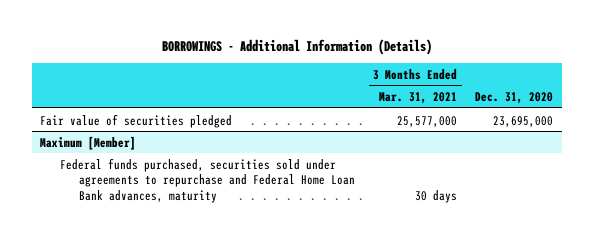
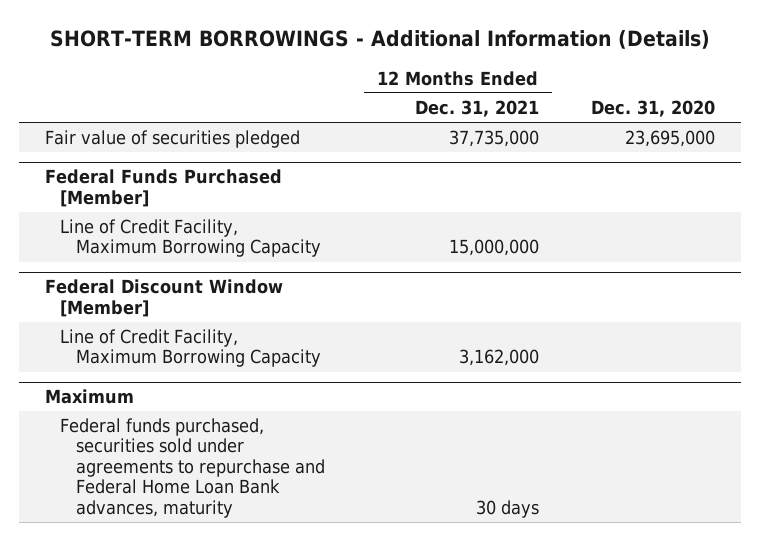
- BORROWINGS - Additional Information (Details)
+ SHORT-TERM BORROWINGS - Additional Information (Details)
- | 3 Months Ended Mar. 31, 2021 | Dec. 31, 2020
+ | 12 Months Ended Dec. 31, 2021 | Dec. 31, 2020
- Maximum [Member]
+ Federal Funds Purchased [Member]
+ Line of Credit Facility, Maximum Borrowing Capacity | 15,000,000 |
+ Federal Discount Window [Member]
+ Line of Credit Facility, Maximum Borrowing Capacity | 3,162,000 |
+ Maximum

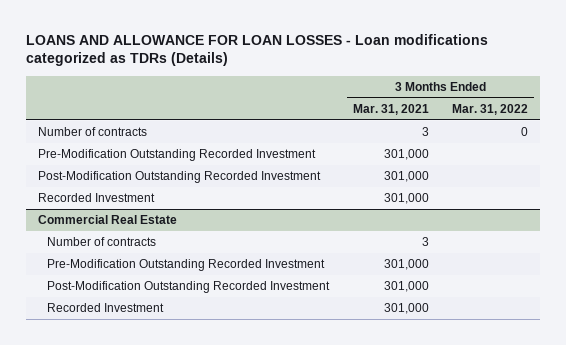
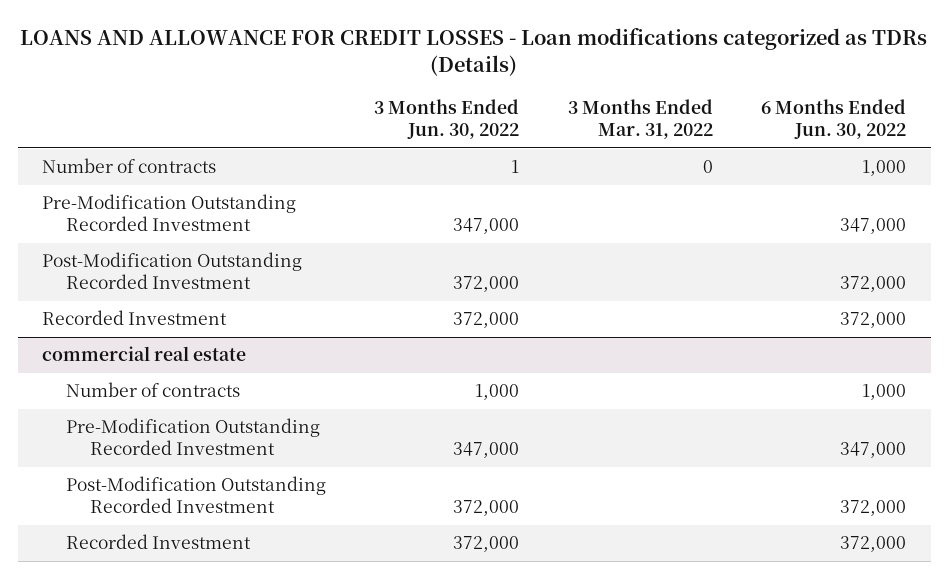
- LOANS AND ALLOWANCE FOR LOAN LOSSES - Loan modifications categorized as TDRs (Details)
+ LOANS AND ALLOWANCE FOR CREDIT LOSSES - Loan modifications categorized as TDRs (Details)
- | 3 Months Ended Mar. 31, 2021 | 3 Months Ended Mar. 31, 2022
+ | 3 Months Ended Jun. 30, 2022 | 3 Months Ended Mar. 31, 2022 | 6 Months Ended Jun. 30, 2022
- Commercial Real Estate
+ commercial real estate

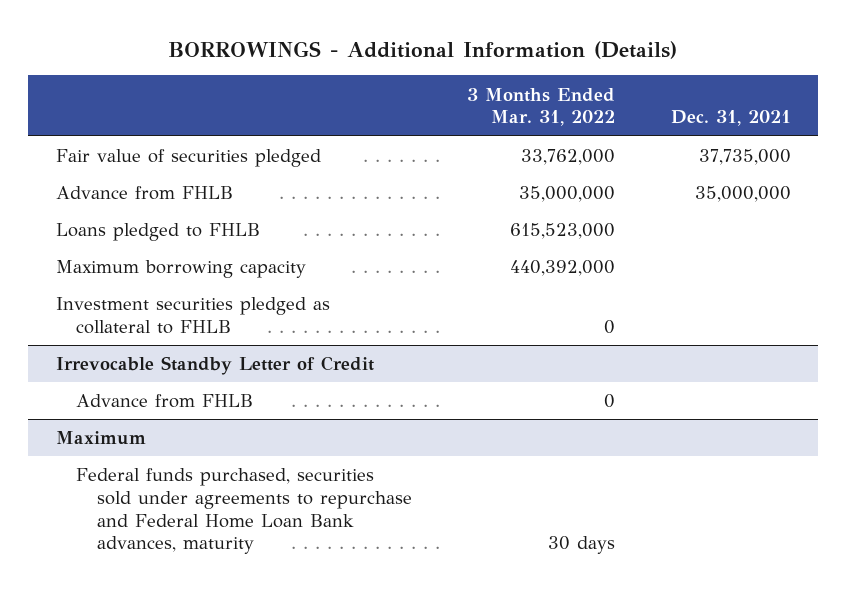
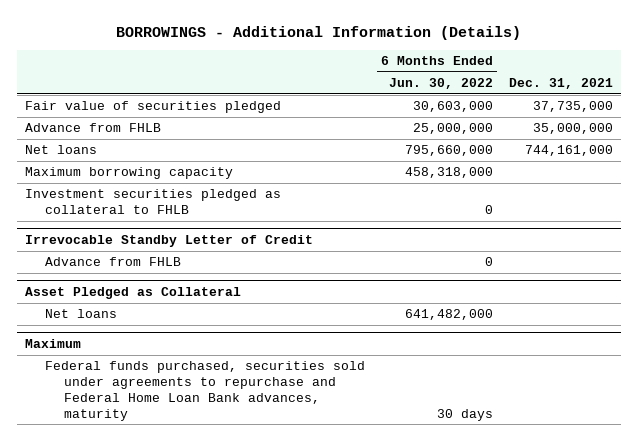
- | 3 Months Ended Mar. 31, 2022 | Dec. 31, 2021
+ | 6 Months Ended Jun. 30, 2022 | Dec. 31, 2021
- Loans pledged to FHLB | 615,523,000 |
+ Net loans | 795,660,000 | 744,161,000
+ Asset Pledged as Collateral
+ Net loans | 641,482,000 |

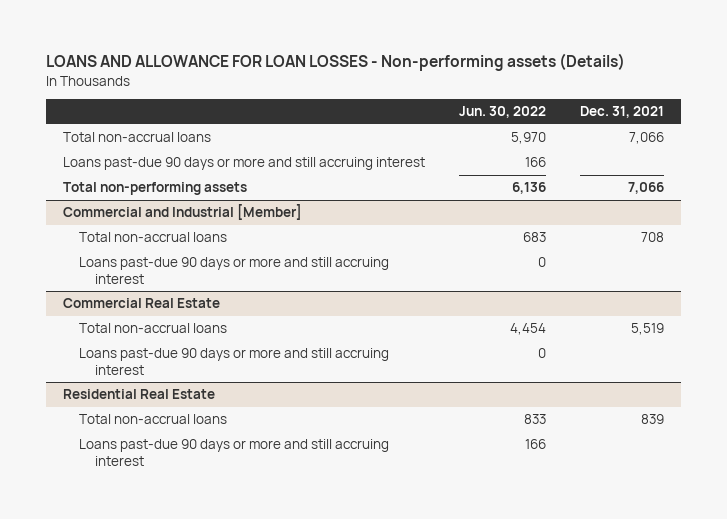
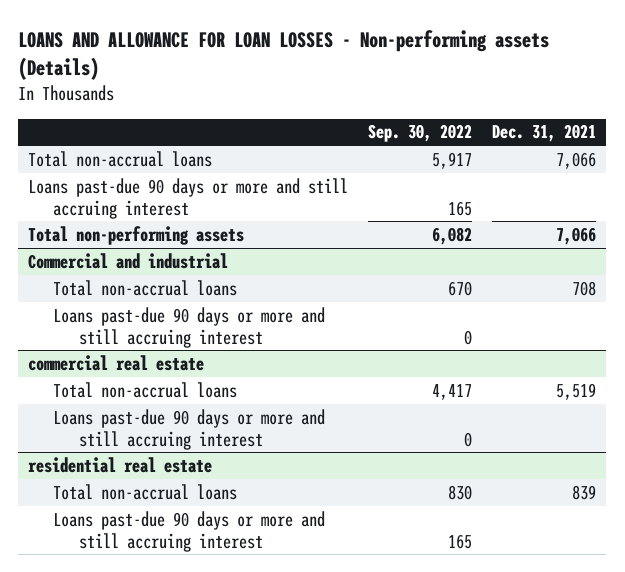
- | Jun. 30, 2022 | Dec. 31, 2021
+ | Sep. 30, 2022 | Dec. 31, 2021
- Commercial and Industrial [Member]
+ Commercial and industrial
- Commercial Real Estate
+ commercial real estate
- Residential Real Estate
+ residential real estate

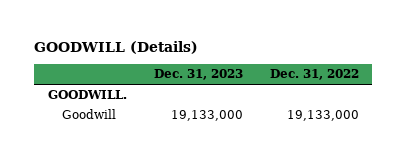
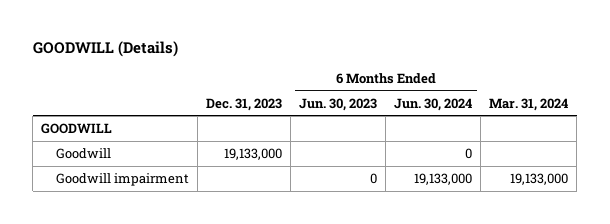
- | Dec. 31, 2023 | Dec. 31, 2022
+ | Dec. 31, 2023 | 6 Months Ended Jun. 30, 2023 | 6 Months Ended Jun. 30, 2024 | Mar. 31, 2024
- GOODWILL.
+ GOODWILL
+ Goodwill impairment | | 0 | 19,133,000 | 19,133,000

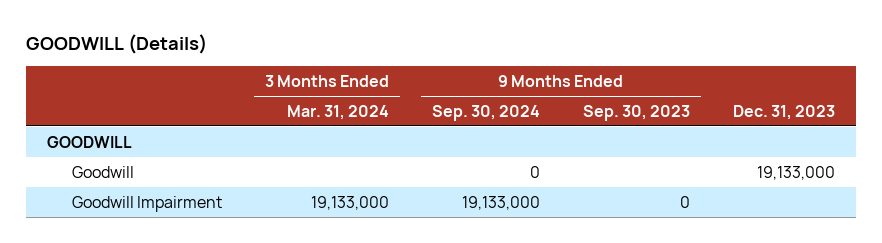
- | Dec. 31, 2023 | 6 Months Ended Jun. 30, 2023 | 6 Months Ended Jun. 30, 2024 | Mar. 31, 2024
+ | 3 Months Ended Mar. 31, 2024 | 9 Months Ended Sep. 30, 2024 | 9 Months Ended Sep. 30, 2023 | Dec. 31, 2023
- Goodwill impairment | | 0 | 19,133,000 | 19,133,000
+ Goodwill Impairment | 19,133,000 | 19,133,000 | 0 |

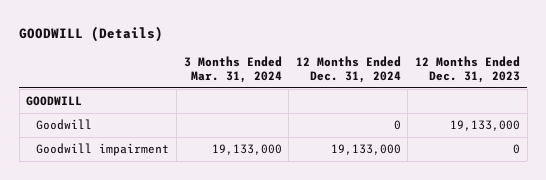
- | 3 Months Ended Mar. 31, 2024 | 9 Months Ended Sep. 30, 2024 | 9 Months Ended Sep. 30, 2023 | Dec. 31, 2023
+ | 3 Months Ended Mar. 31, 2024 | 12 Months Ended Dec. 31, 2024 | 12 Months Ended Dec. 31, 2023
- Goodwill Impairment | 19,133,000 | 19,133,000 | 0 |
+ Goodwill impairment | 19,133,000 | 19,133,000 | 0

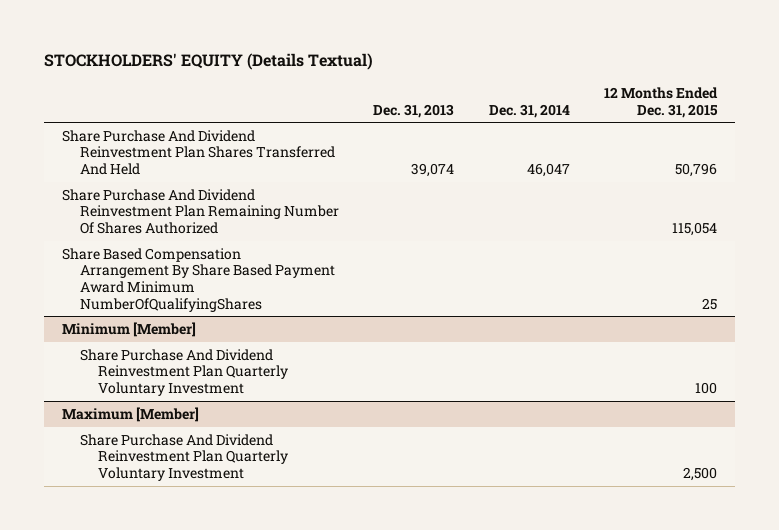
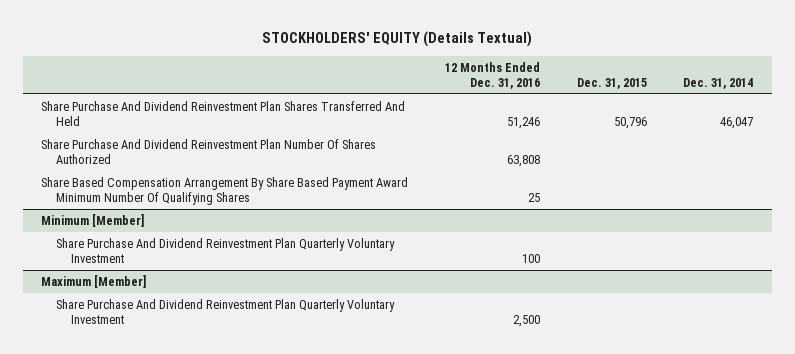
- | Dec. 31, 2013 | Dec. 31, 2014 | 12 Months Ended Dec. 31, 2015
+ | 12 Months Ended Dec. 31, 2016 | Dec. 31, 2015 | Dec. 31, 2014
- Share Purchase And Dividend Reinvestment Plan Remaining Number Of Shares Authorized | | | 115,054
- Share Based Compensation Arrangement By Share Based Payment Award Minimum NumberOfQualifyingShares | | | 25
+ Share Purchase And Dividend Reinvestment Plan Number Of Shares Authorized | 63,808 | |
+ Share Based Compensation Arrangement By Share Based Payment Award Minimum Number Of Qualifying Shares | 25 | |

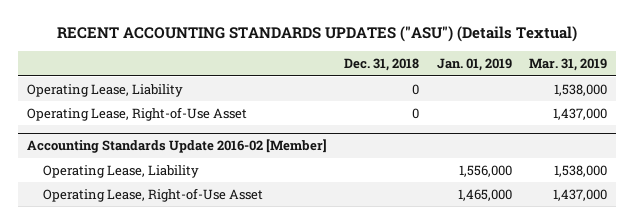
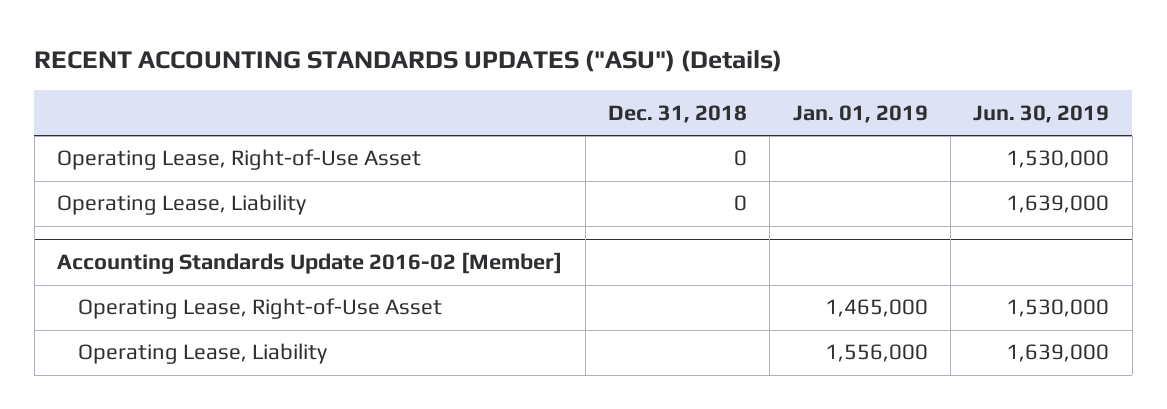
- RECENT ACCOUNTING STANDARDS UPDATES ("ASU") (Details Textual)
+ RECENT ACCOUNTING STANDARDS UPDATES ("ASU") (Details)
- | Dec. 31, 2018 | Jan. 01, 2019 | Mar. 31, 2019
+ | Dec. 31, 2018 | Jan. 01, 2019 | Jun. 30, 2019
moved down: Operating Lease, Liability | 0 | | 1,639,000
@ Accounting Standards Update 2016-02 [Member]
moved down: Operating Lease, Liability | | 1,556,000 | 1,639,000

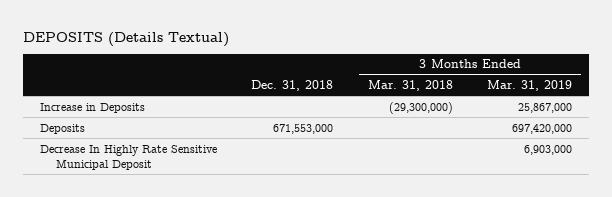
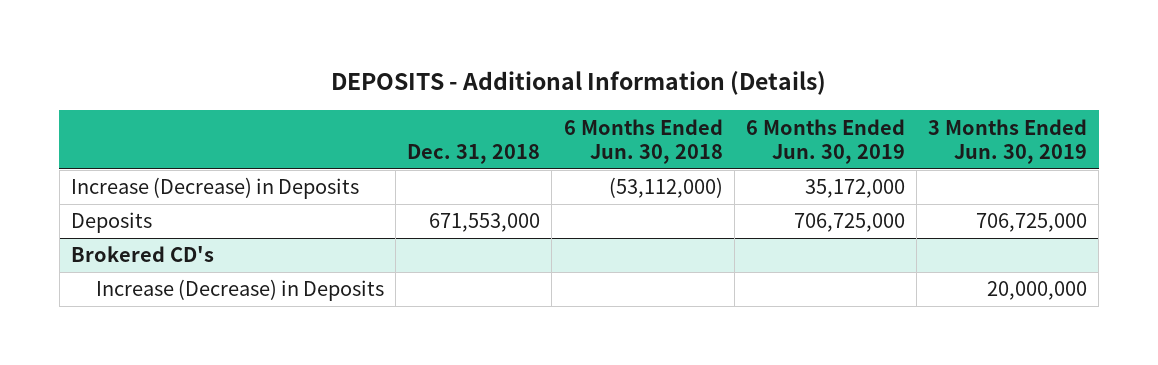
- DEPOSITS (Details Textual)
+ DEPOSITS - Additional Information (Details)
- | Dec. 31, 2018 | 3 Months Ended Mar. 31, 2018 | 3 Months Ended Mar. 31, 2019
+ | Dec. 31, 2018 | 6 Months Ended Jun. 30, 2018 | 6 Months Ended Jun. 30, 2019 | 3 Months Ended Jun. 30, 2019
- Increase in Deposits | | (29,300,000) | 25,867,000
+ Increase (Decrease) in Deposits | | (53,112,000) | 35,172,000 |
- Decrease In Highly Rate Sensitive Municipal Deposit | | | 6,903,000
+ Brokered CD's
+ Increase (Decrease) in Deposits | | | | 20,000,000

